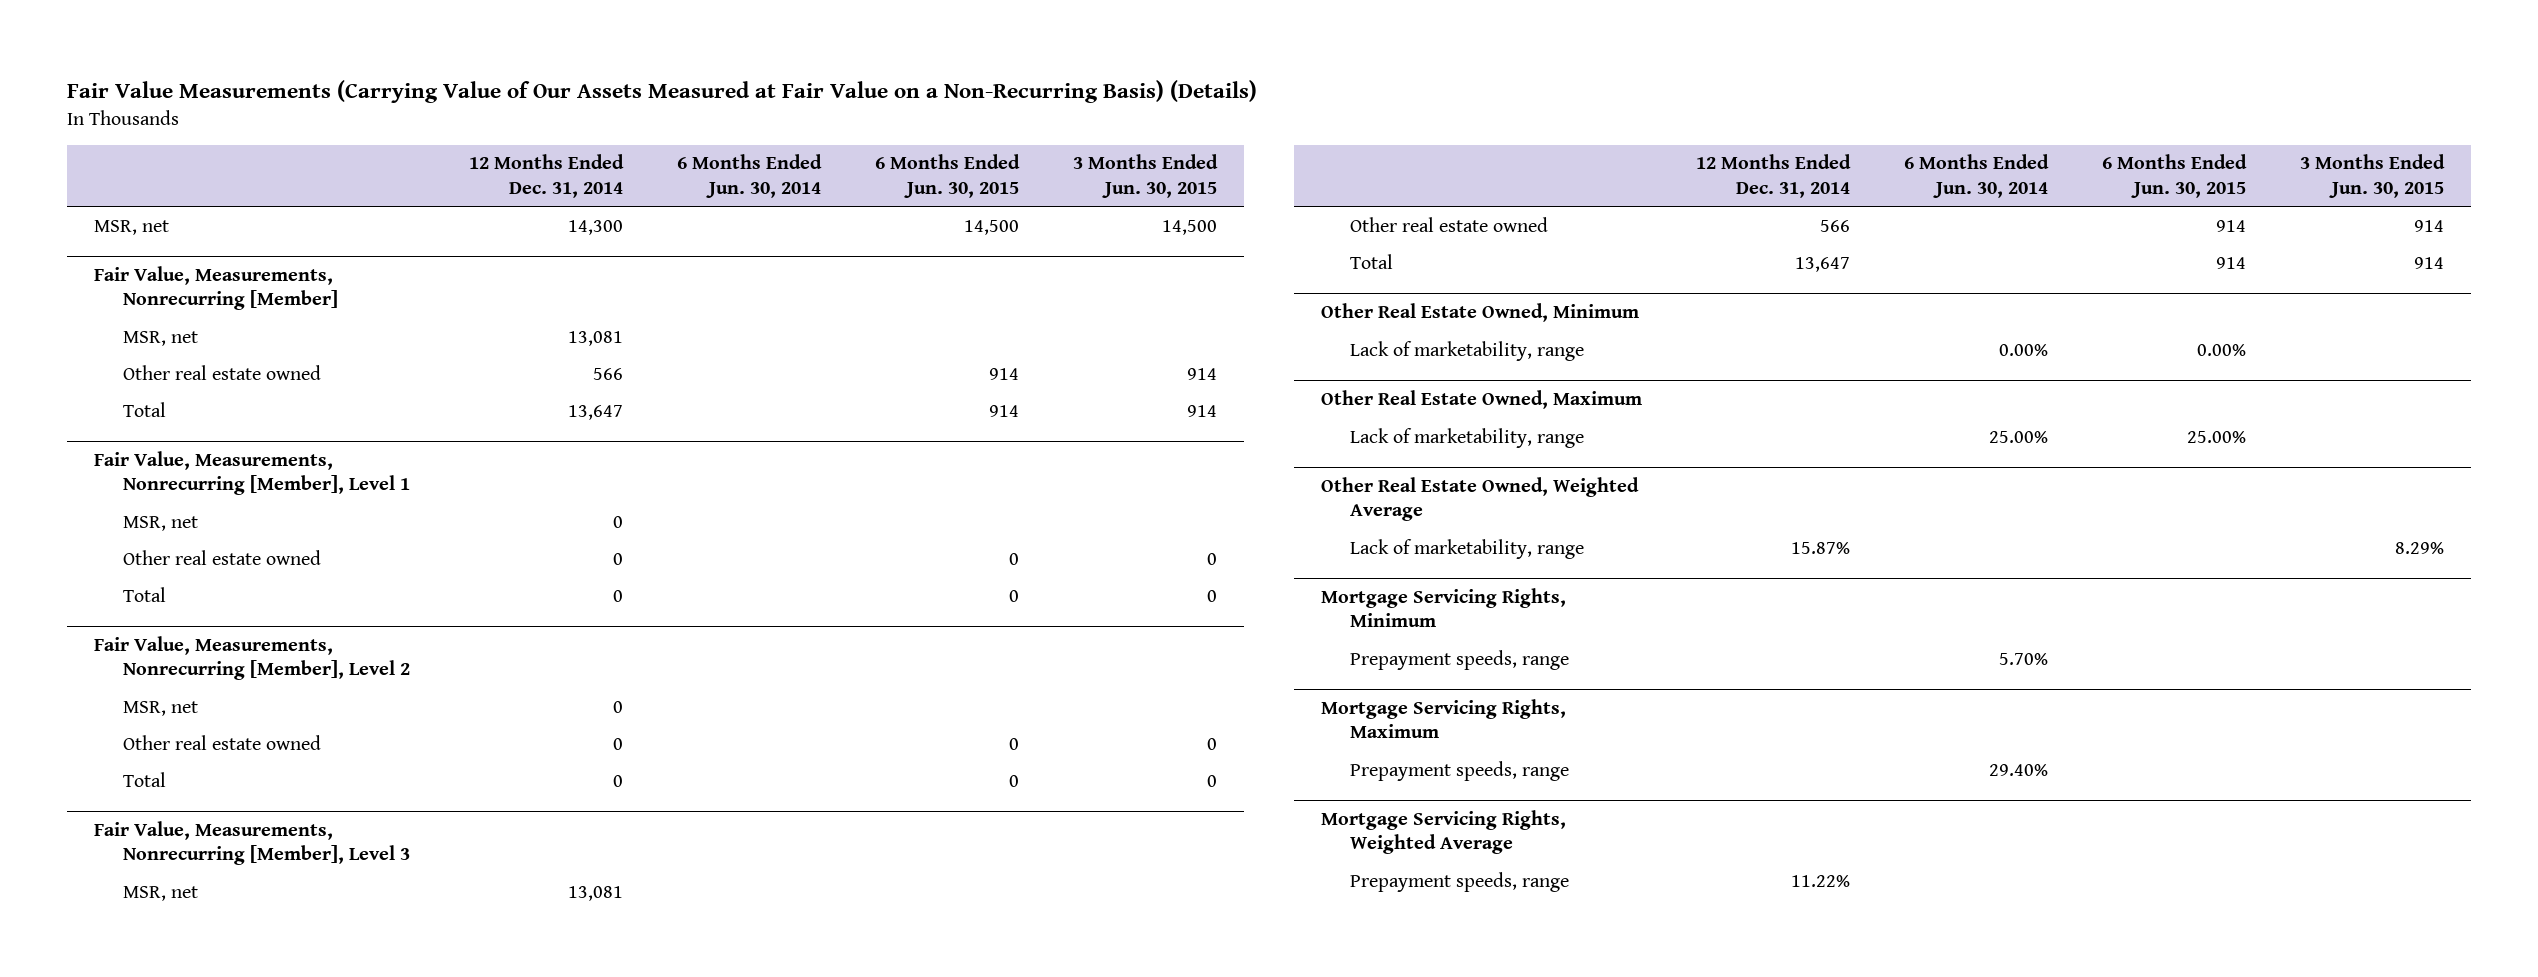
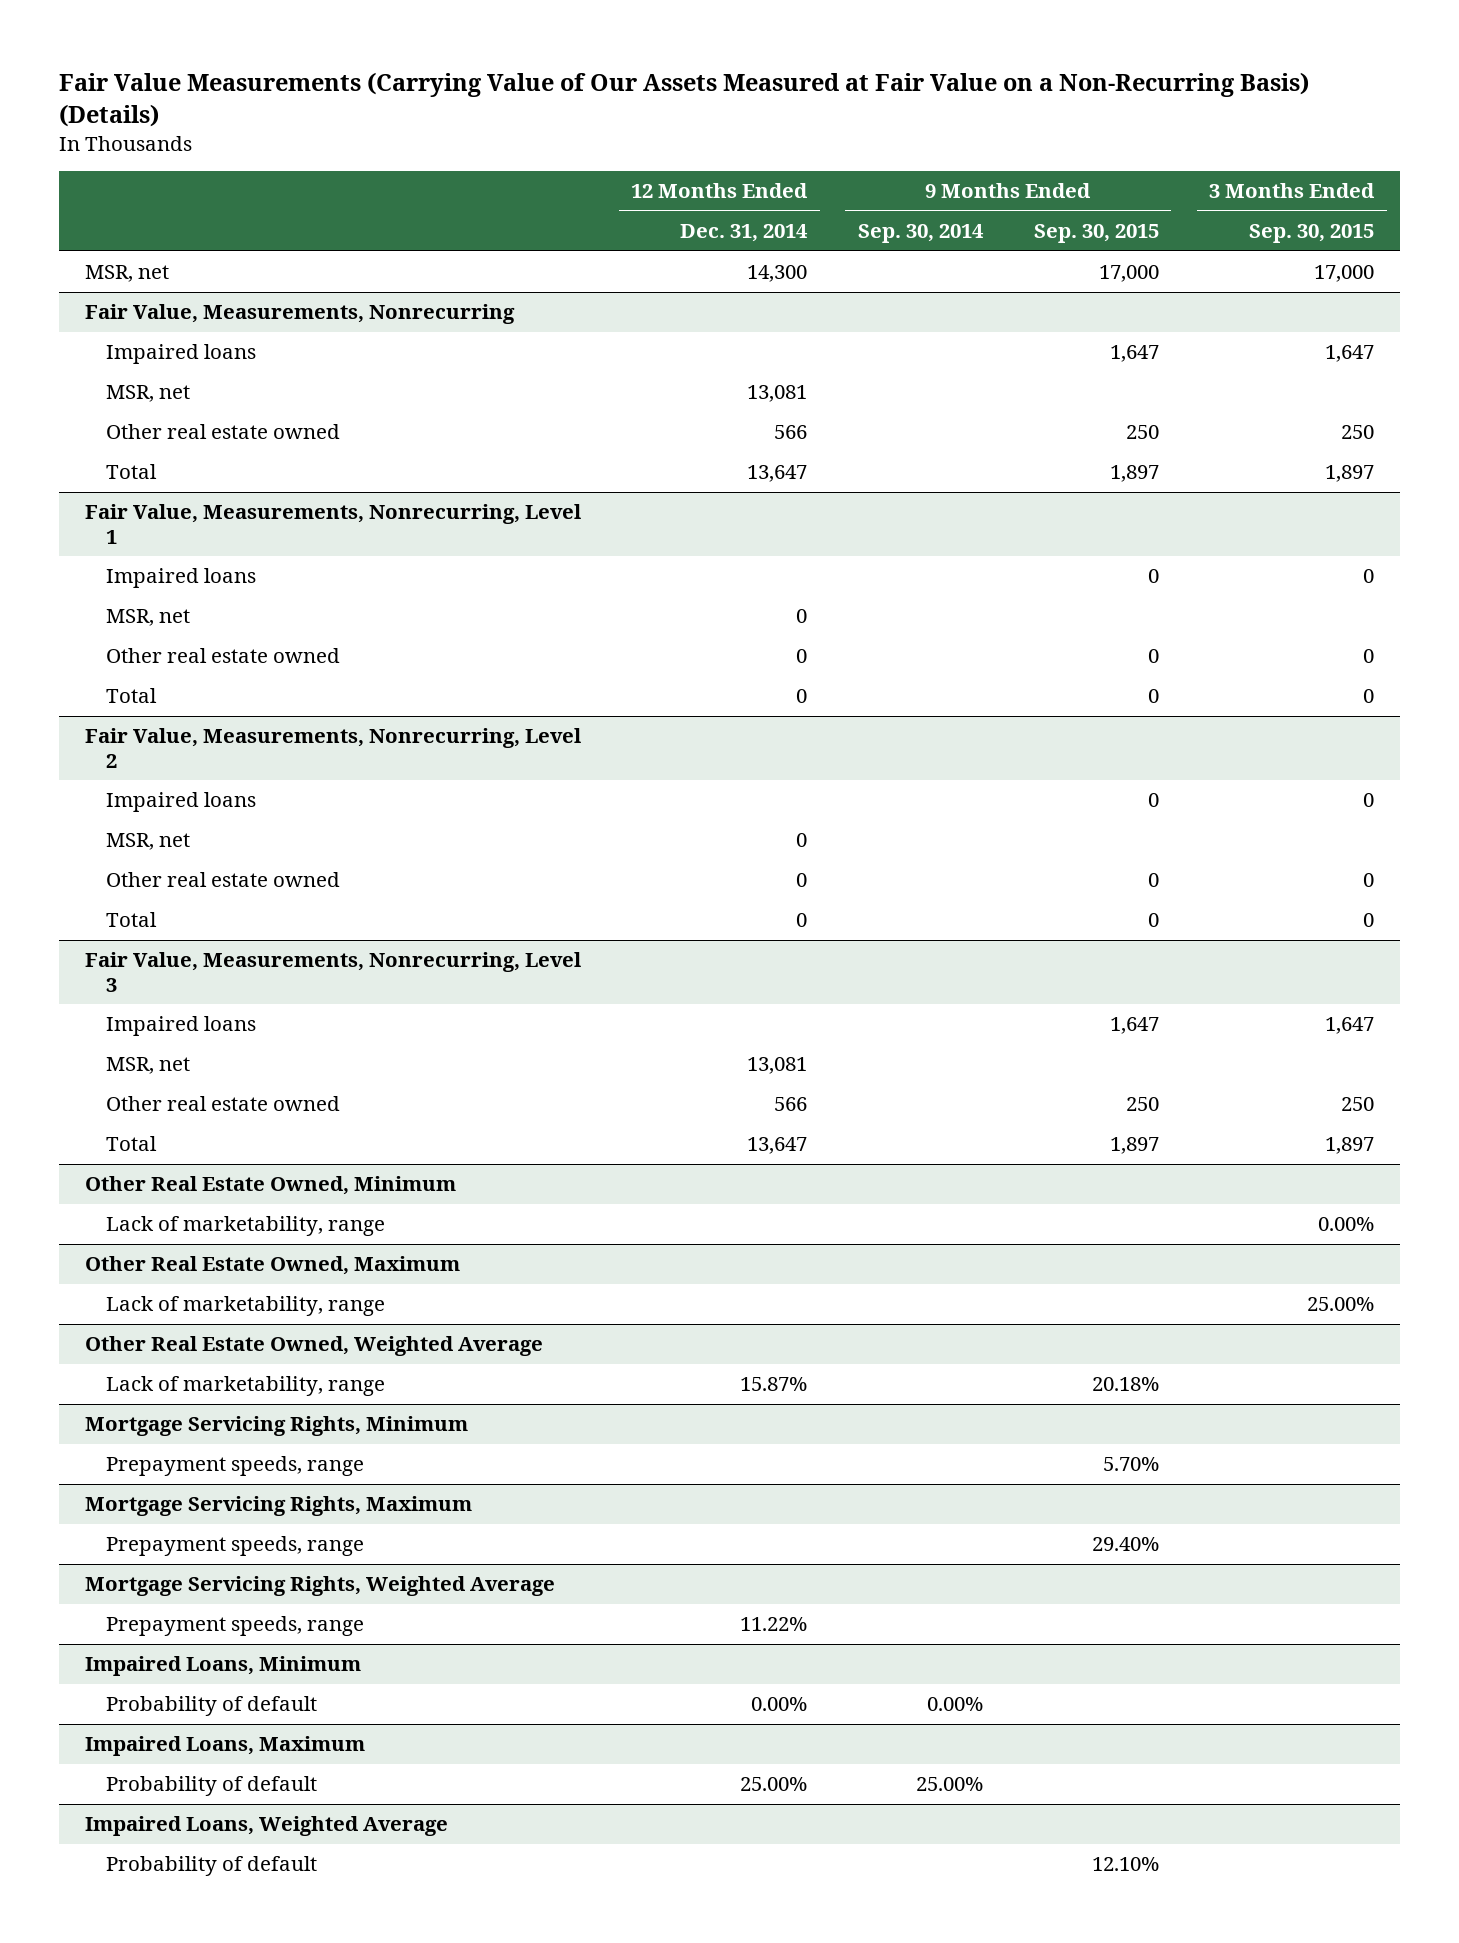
- | 12 Months Ended Dec. 31, 2014 | 6 Months Ended Jun. 30, 2014 | 6 Months Ended Jun. 30, 2015 | 3 Months Ended Jun. 30, 2015
+ | 12 Months Ended Dec. 31, 2014 | 9 Months Ended Sep. 30, 2014 | 9 Months Ended Sep. 30, 2015 | 3 Months Ended Sep. 30, 2015
- Fair Value, Measurements, Nonrecurring [Member]
+ Fair Value, Measurements, Nonrecurring
+ Impaired loans | | | 1,647 | 1,647
- Fair Value, Measurements, Nonrecurring [Member], Level 1
+ Fair Value, Measurements, Nonrecurring, Level 1
+ Impaired loans | | | 0 | 0
- Fair Value, Measurements, Nonrecurring [Member], Level 2
+ Fair Value, Measurements, Nonrecurring, Level 2
+ Impaired loans | | | 0 | 0
- Fair Value, Measurements, Nonrecurring [Member], Level 3
+ Fair Value, Measurements, Nonrecurring, Level 3
+ Impaired loans | | | 1,647 | 1,647
+ Impaired Loans, Minimum
+ Probability of default | 0.00% | 0.00% | |
+ Impaired Loans, Maximum
+ Probability of default | 25.00% | 25.00% | |
+ Impaired Loans, Weighted Average
+ Probability of default | | | 12.10% |

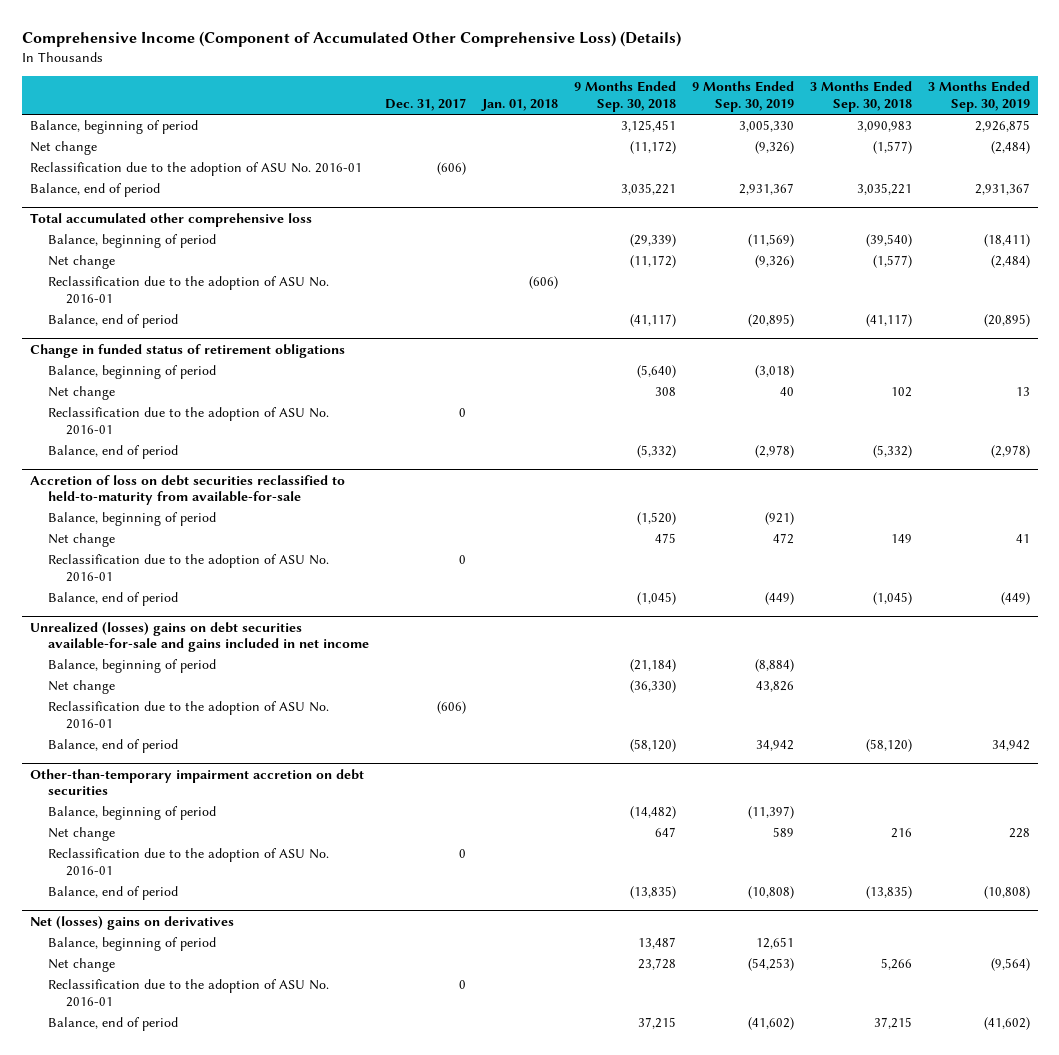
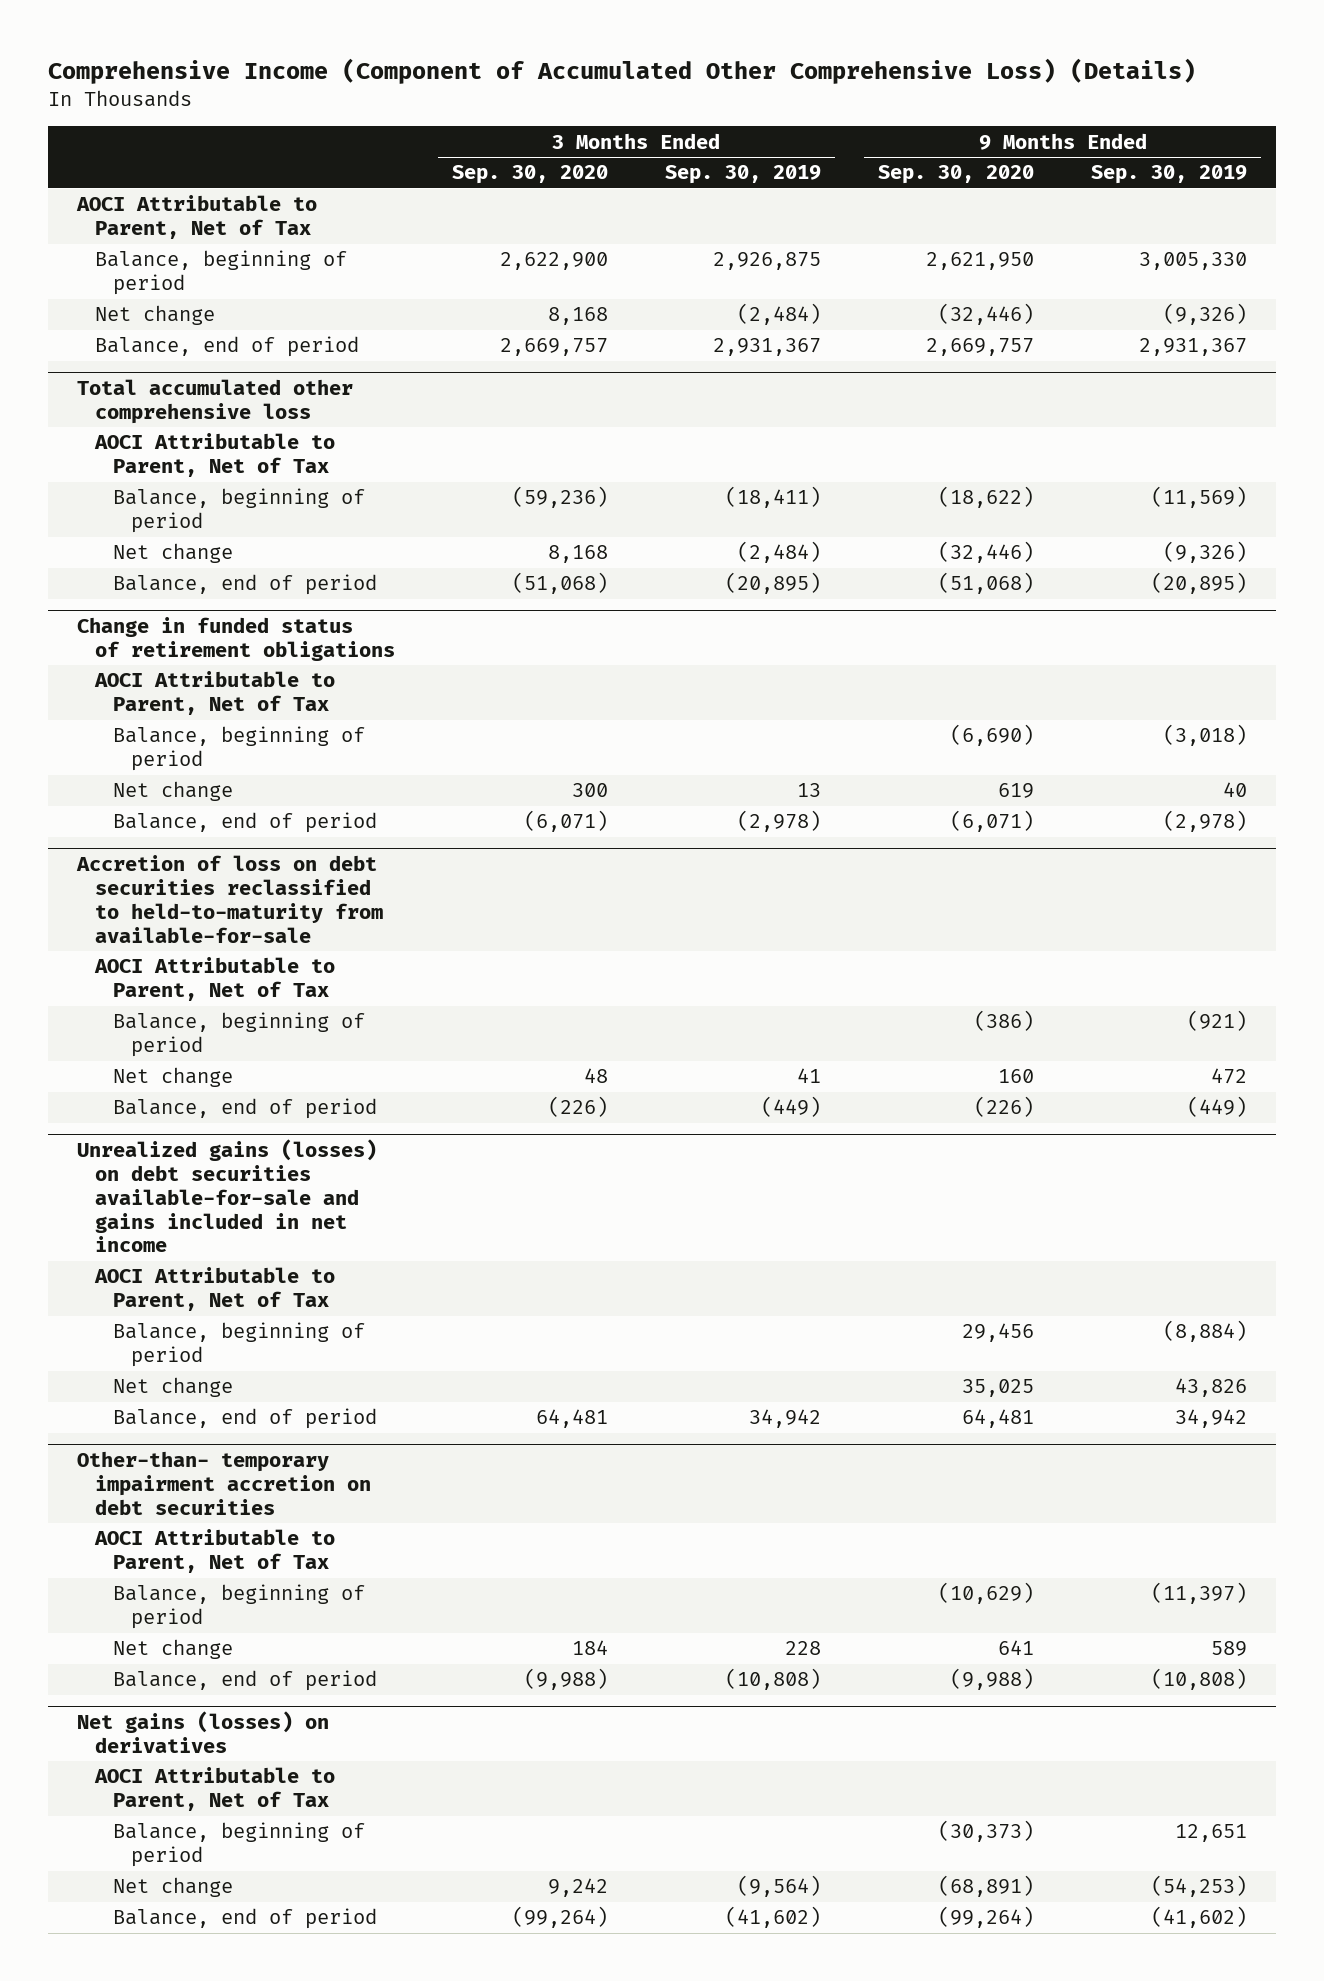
- | Dec. 31, 2017 | Jan. 01, 2018 | 9 Months Ended Sep. 30, 2018 | 9 Months Ended Sep. 30, 2019 | 3 Months Ended Sep. 30, 2018 | 3 Months Ended Sep. 30, 2019
+ | 3 Months Ended Sep. 30, 2020 | 3 Months Ended Sep. 30, 2019 | 9 Months Ended Sep. 30, 2020 | 9 Months Ended Sep. 30, 2019
+ AOCI Attributable to Parent, Net of Tax
- Reclassification due to the adoption of ASU No. 2016-01 | (606) | | | | |
@ Total accumulated other comprehensive loss
+ AOCI Attributable to Parent, Net of Tax
- Reclassification due to the adoption of ASU No. 2016-01 | | (606) | | | |
@ Change in funded status of retirement obligations
+ AOCI Attributable to Parent, Net of Tax
- Reclassification due to the adoption of ASU No. 2016-01 | 0 | | | | |
@ Accretion of loss on debt securities reclassified to held-to-maturity from available-for-sale
+ AOCI Attributable to Parent, Net of Tax
- Reclassification due to the adoption of ASU No. 2016-01 | 0 | | | | |
- Unrealized (losses) gains on debt securities available-for-sale and gains included in net income
+ Unrealized gains (losses) on debt securities available-for-sale and gains included in net income
+ AOCI Attributable to Parent, Net of Tax
- Reclassification due to the adoption of ASU No. 2016-01 | (606) | | | | |
- Other-than-temporary impairment accretion on debt securities
+ Other-than- temporary impairment accretion on debt securities
+ AOCI Attributable to Parent, Net of Tax
- Reclassification due to the adoption of ASU No. 2016-01 | 0 | | | | |
- Net (losses) gains on derivatives
+ Net gains (losses) on derivatives
+ AOCI Attributable to Parent, Net of Tax
- Reclassification due to the adoption of ASU No. 2016-01 | 0 | | | | |

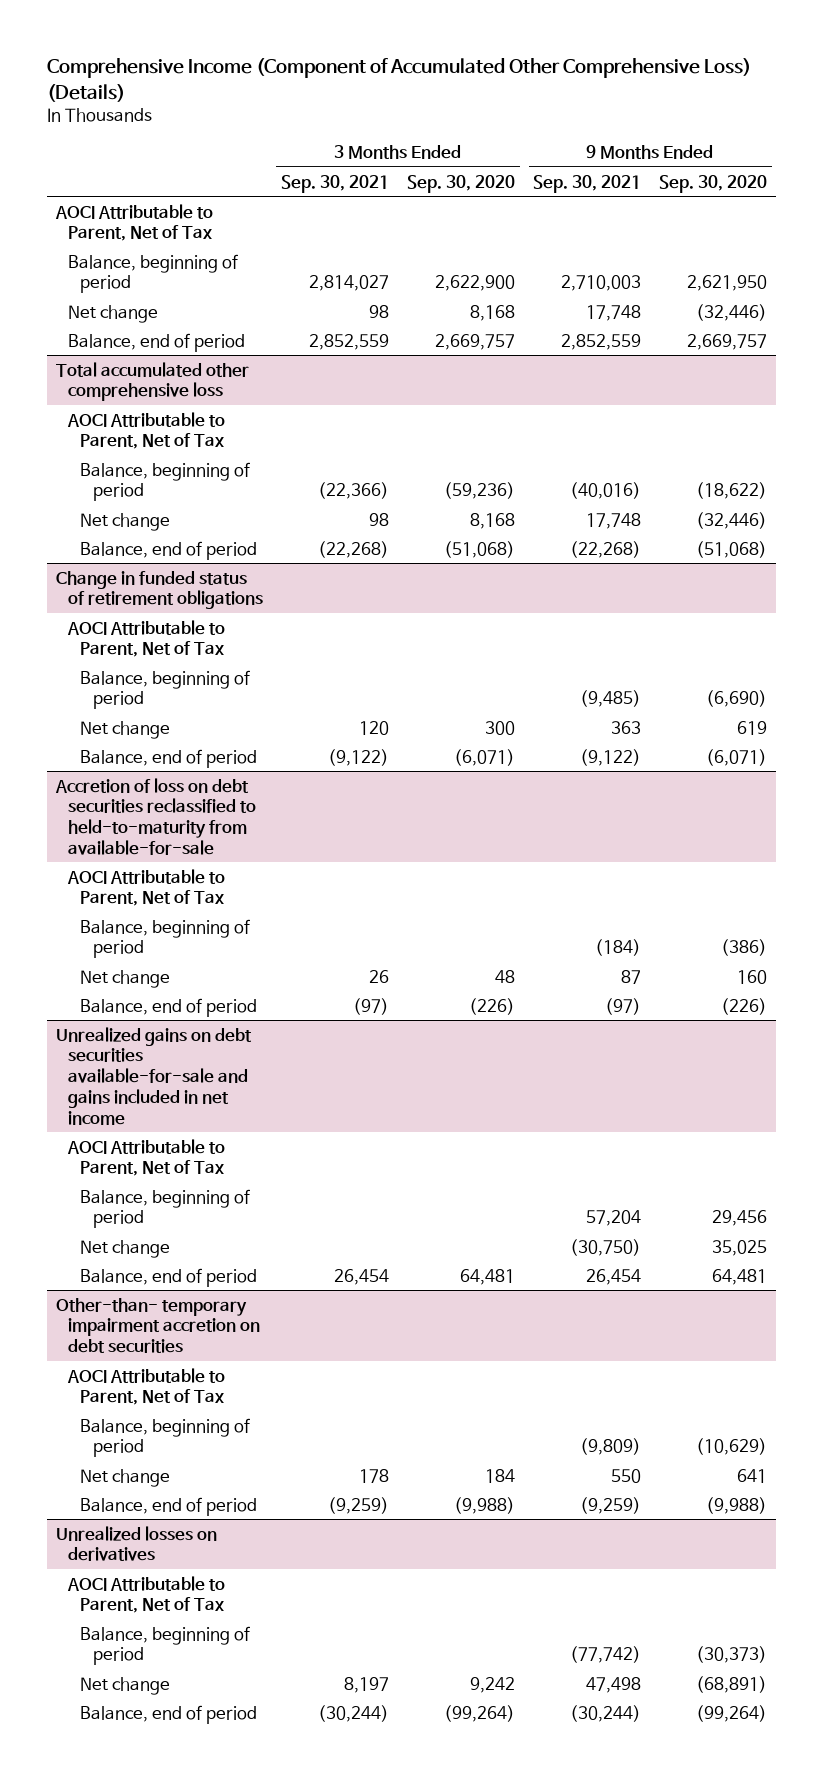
- | 3 Months Ended Sep. 30, 2020 | 3 Months Ended Sep. 30, 2019 | 9 Months Ended Sep. 30, 2020 | 9 Months Ended Sep. 30, 2019
+ | 3 Months Ended Sep. 30, 2021 | 3 Months Ended Sep. 30, 2020 | 9 Months Ended Sep. 30, 2021 | 9 Months Ended Sep. 30, 2020
- Unrealized gains (losses) on debt securities available-for-sale and gains included in net income
+ Unrealized gains on debt securities available-for-sale and gains included in net income
- Net gains (losses) on derivatives
+ Unrealized losses on derivatives

